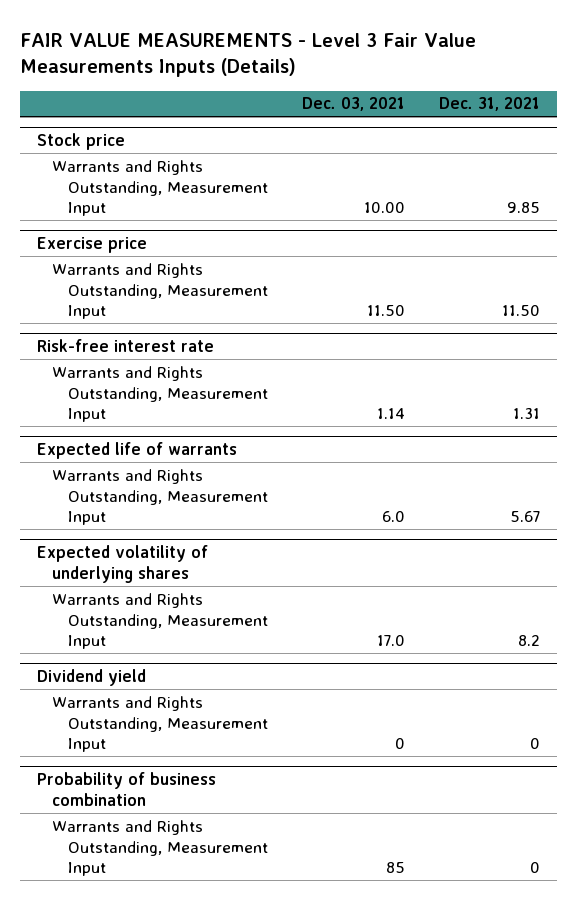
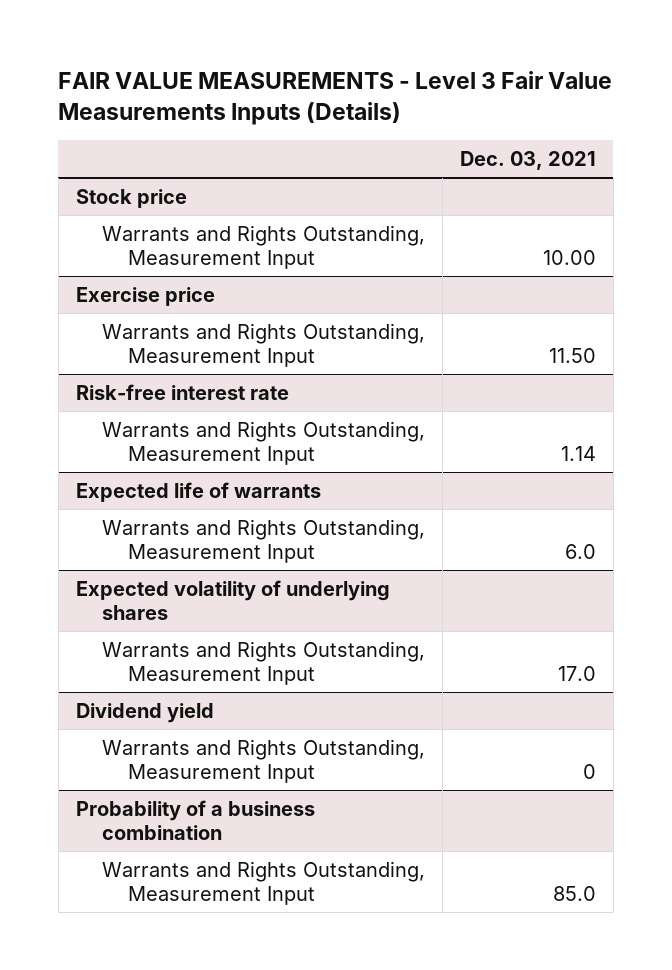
- | Dec. 03, 2021 | Dec. 31, 2021
+ | Dec. 03, 2021
- Probability of business combination
- Warrants and Rights Outstanding, Measurement Input | 85 | 0
+ Probability of a business combination
+ Warrants and Rights Outstanding, Measurement Input | 85.0

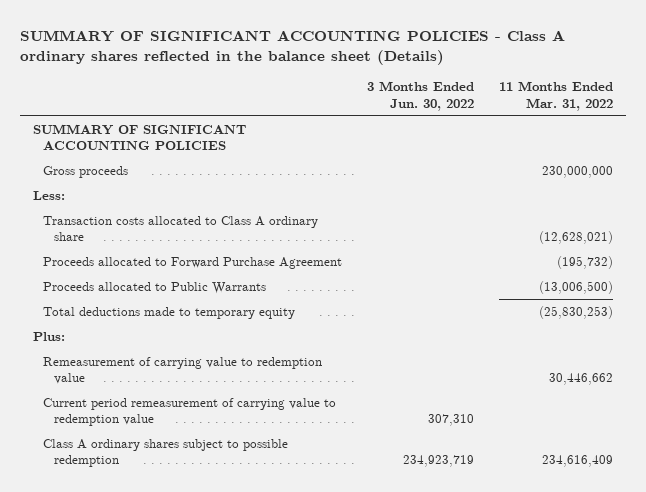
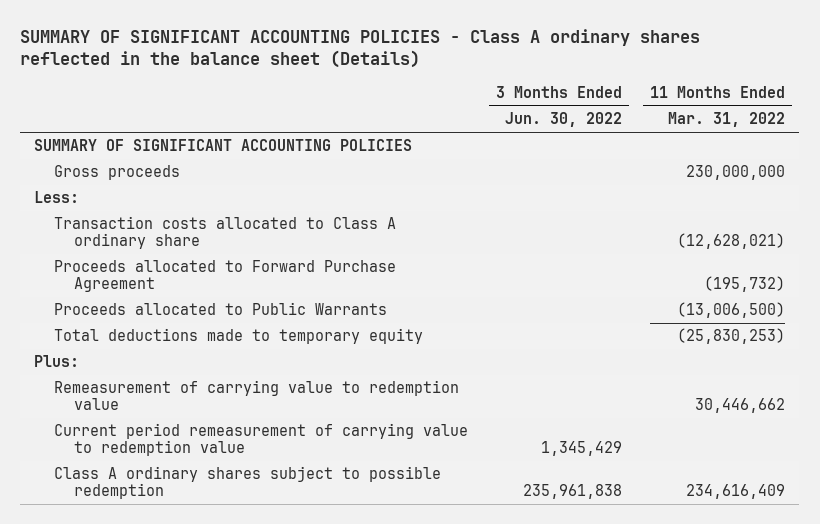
- Current period remeasurement of carrying value to redemption value | 307,310 |
- Class A ordinary shares subject to possible redemption | 234,923,719 | 234,616,409
+ Current period remeasurement of carrying value to redemption value | 1,345,429 |
+ Class A ordinary shares subject to possible redemption | 235,961,838 | 234,616,409

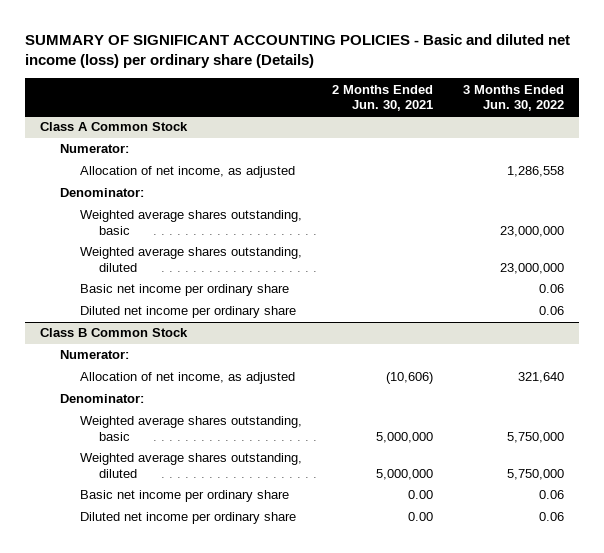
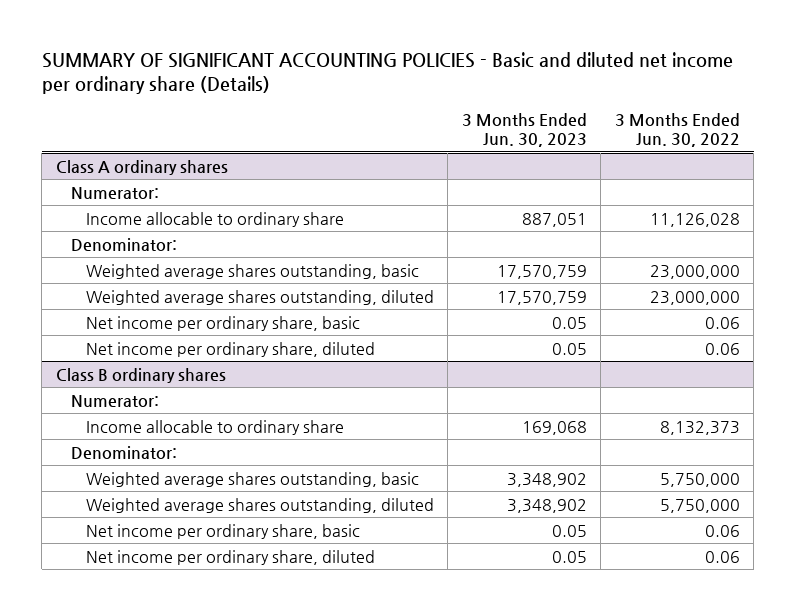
- SUMMARY OF SIGNIFICANT ACCOUNTING POLICIES - Basic and diluted net income (loss) per ordinary share (Details)
+ SUMMARY OF SIGNIFICANT ACCOUNTING POLICIES - Basic and diluted net income per ordinary share (Details)
- | 2 Months Ended Jun. 30, 2021 | 3 Months Ended Jun. 30, 2022
+ | 3 Months Ended Jun. 30, 2023 | 3 Months Ended Jun. 30, 2022
- Class A Common Stock
+ Class A ordinary shares
- Allocation of net income, as adjusted | | 1,286,558
+ Income allocable to ordinary share | 887,051 | 11,126,028
- Basic net income per ordinary share | | 0.06
- Diluted net income per ordinary share | | 0.06
- Class B Common Stock
+ Net income per ordinary share, basic | 0.05 | 0.06
+ Net income per ordinary share, diluted | 0.05 | 0.06
+ Class B ordinary shares
- Allocation of net income, as adjusted | (10,606) | 321,640
+ Income allocable to ordinary share | 169,068 | 8,132,373
- Basic net income per ordinary share | 0.00 | 0.06
- Diluted net income per ordinary share | 0.00 | 0.06
+ Net income per ordinary share, basic | 0.05 | 0.06
+ Net income per ordinary share, diluted | 0.05 | 0.06

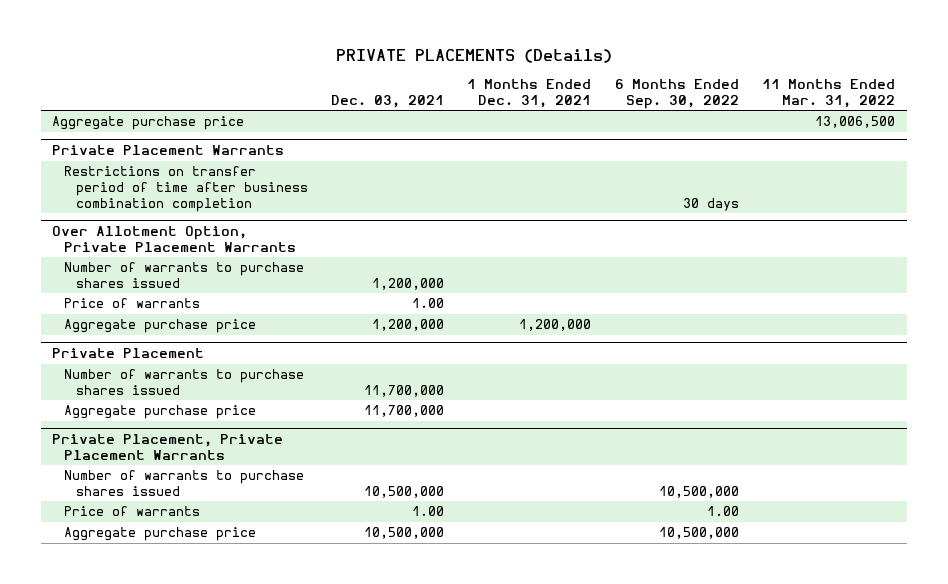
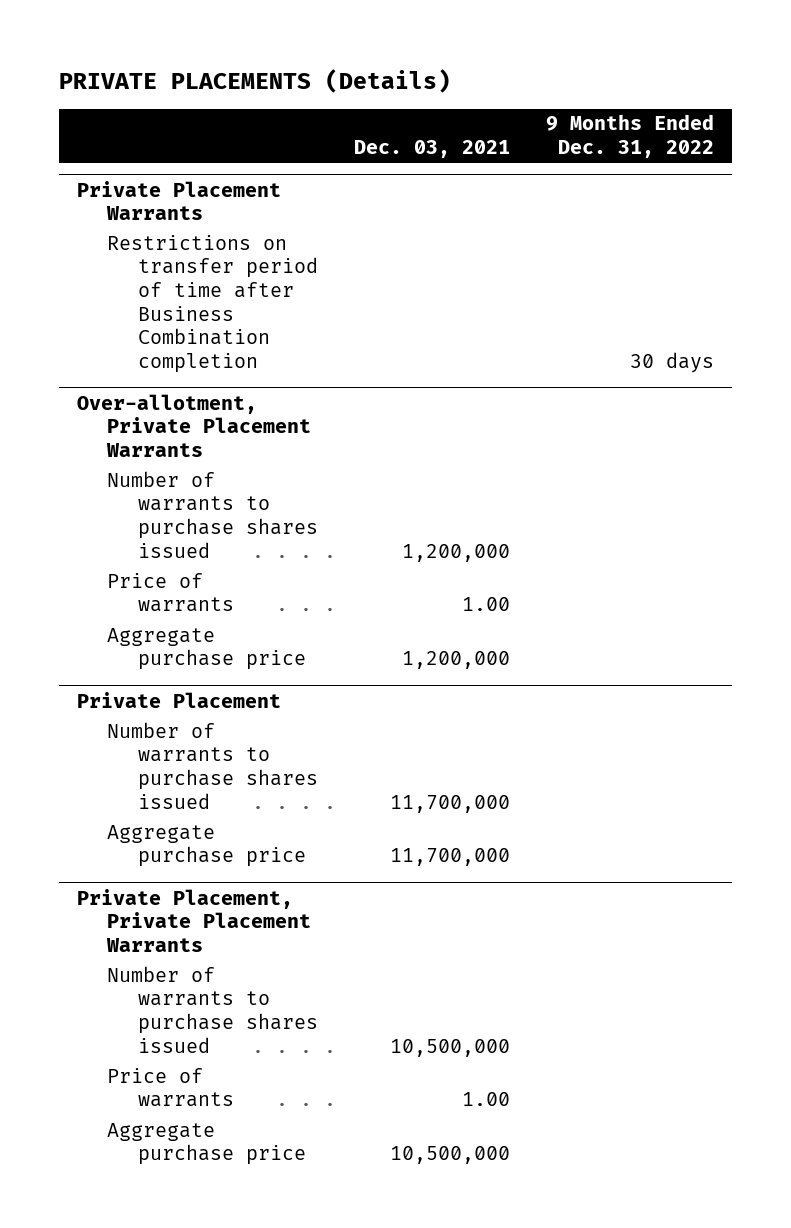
- | Dec. 03, 2021 | 1 Months Ended Dec. 31, 2021 | 6 Months Ended Sep. 30, 2022 | 11 Months Ended Mar. 31, 2022
+ | Dec. 03, 2021 | 9 Months Ended Dec. 31, 2022
- Aggregate purchase price | | | | 13,006,500
@ Private Placement Warrants
- Restrictions on transfer period of time after business combination completion | | | 30 days |
- Over Allotment Option, Private Placement Warrants
@ Private Placement Warrants
+ Restrictions on transfer period of time after Business Combination completion | | 30 days
+ Over-allotment, Private Placement Warrants

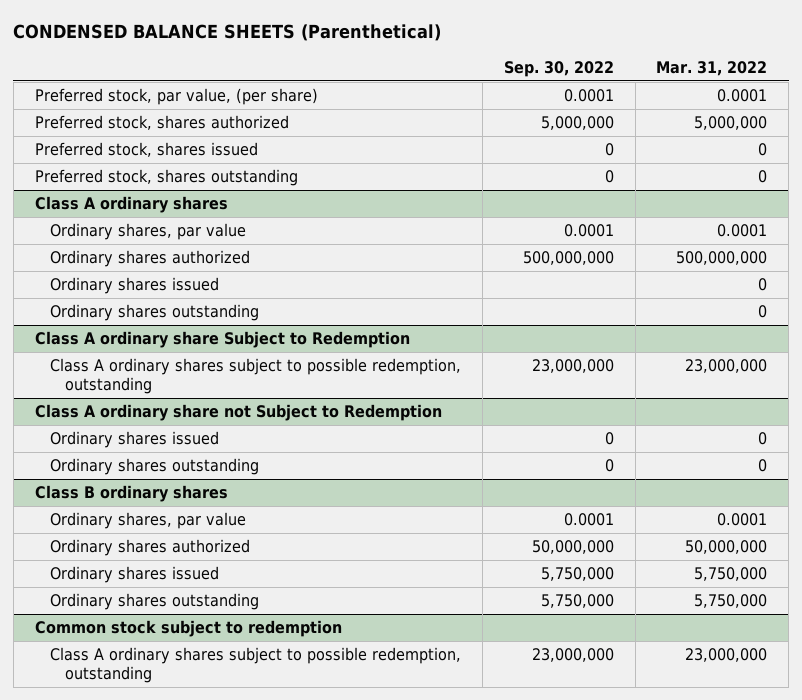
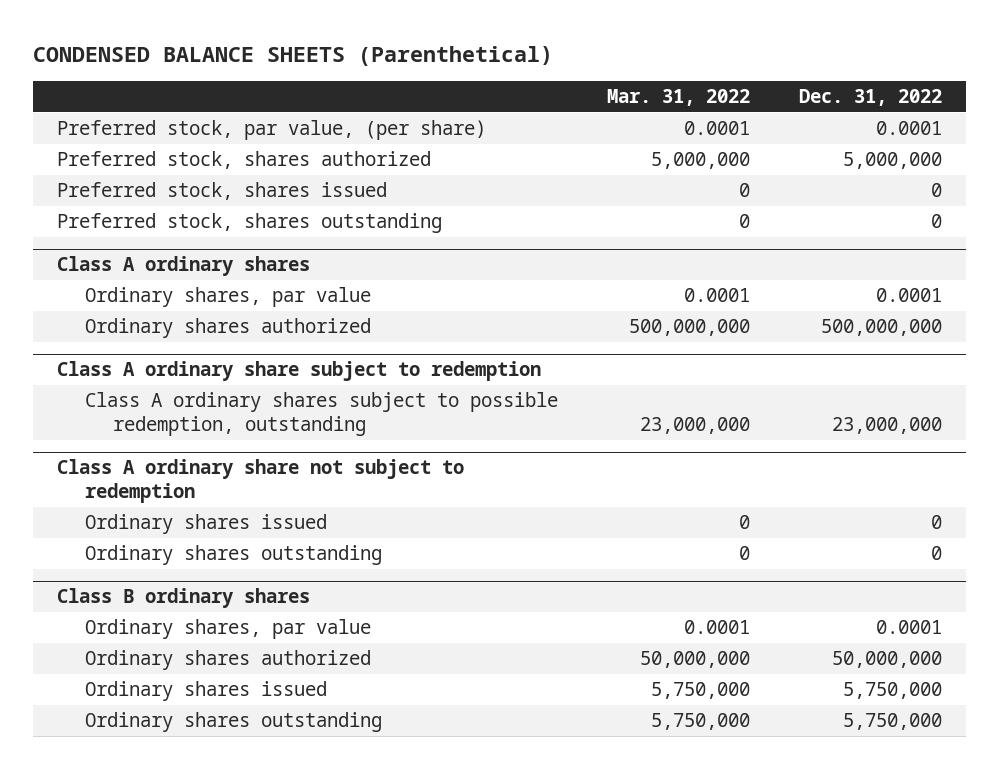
- | Sep. 30, 2022 | Mar. 31, 2022
+ | Mar. 31, 2022 | Dec. 31, 2022
@ Class A ordinary shares
- Ordinary shares issued | | 0
- Ordinary shares outstanding | | 0
- Class A ordinary share Subject to Redemption
+ Class A ordinary share subject to redemption
- Class A ordinary share not Subject to Redemption
+ Class A ordinary share not subject to redemption
- Common stock subject to redemption
- Class A ordinary shares subject to possible redemption, outstanding | 23,000,000 | 23,000,000

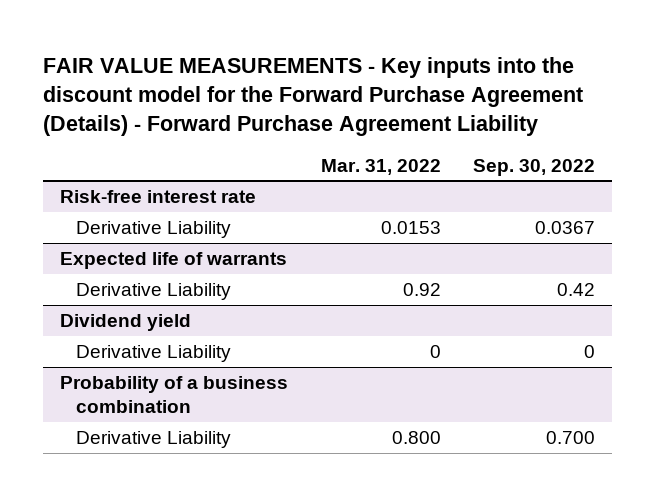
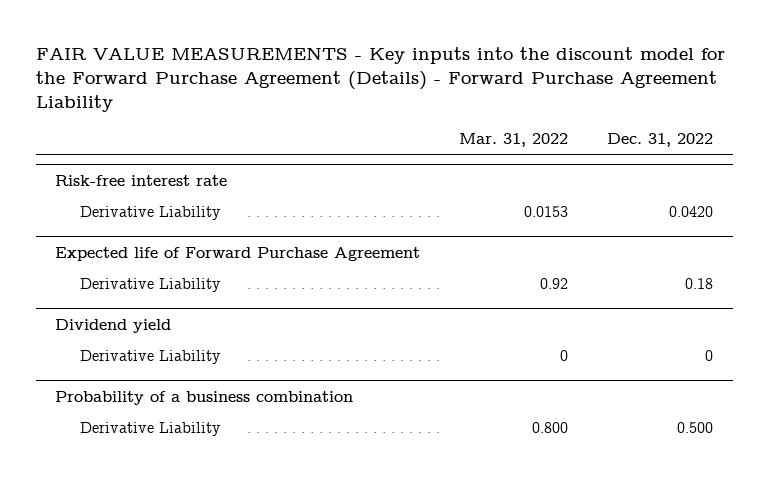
- | Mar. 31, 2022 | Sep. 30, 2022
+ | Mar. 31, 2022 | Dec. 31, 2022
- Expected life of warrants
+ Expected life of Forward Purchase Agreement

